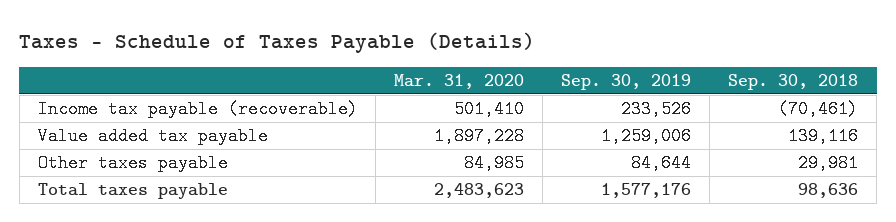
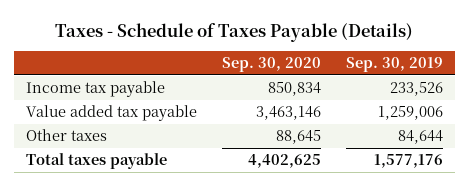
- | Mar. 31, 2020 | Sep. 30, 2019 | Sep. 30, 2018
+ | Sep. 30, 2020 | Sep. 30, 2019
- Income tax payable (recoverable) | 501,410 | 233,526 | (70,461)
+ Income tax payable | 850,834 | 233,526
- Other taxes payable | 84,985 | 84,644 | 29,981
+ Other taxes | 88,645 | 84,644

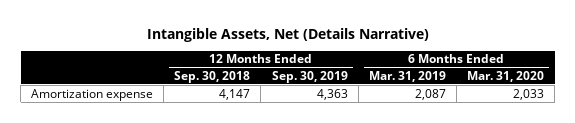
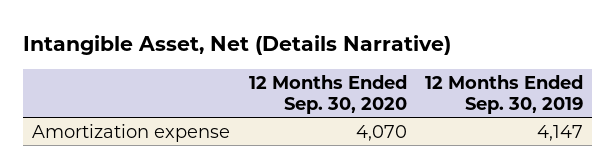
- Intangible Assets, Net (Details Narrative)
+ Intangible Asset, Net (Details Narrative)
- | 12 Months Ended Sep. 30, 2018 | 12 Months Ended Sep. 30, 2019 | 6 Months Ended Mar. 31, 2019 | 6 Months Ended Mar. 31, 2020
+ | 12 Months Ended Sep. 30, 2020 | 12 Months Ended Sep. 30, 2019
- Amortization expense | 4,147 | 4,363 | 2,087 | 2,033
+ Amortization expense | 4,070 | 4,147

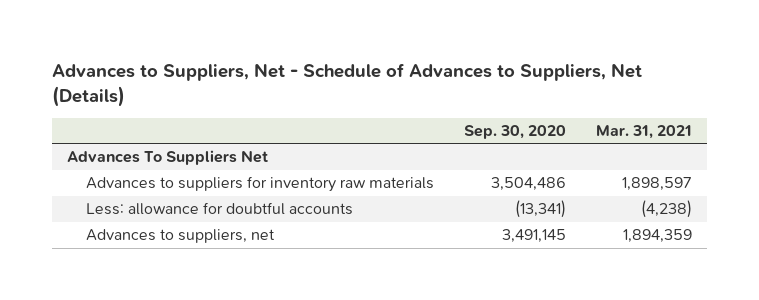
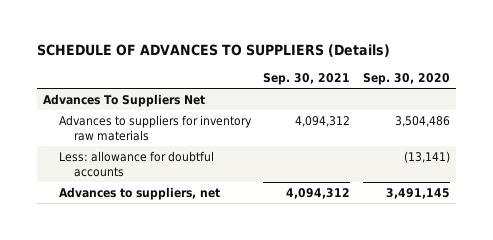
- Advances to Suppliers, Net - Schedule of Advances to Suppliers, Net (Details)
+ SCHEDULE OF ADVANCES TO SUPPLIERS (Details)
- | Sep. 30, 2020 | Mar. 31, 2021
+ | Sep. 30, 2021 | Sep. 30, 2020
- Less: allowance for doubtful accounts | (13,341) | (4,238)
+ Less: allowance for doubtful accounts | | (13,141)

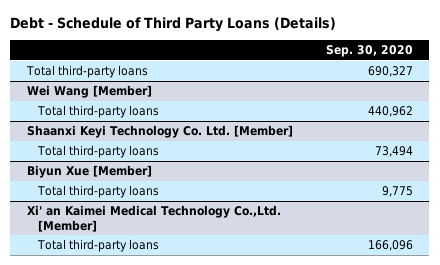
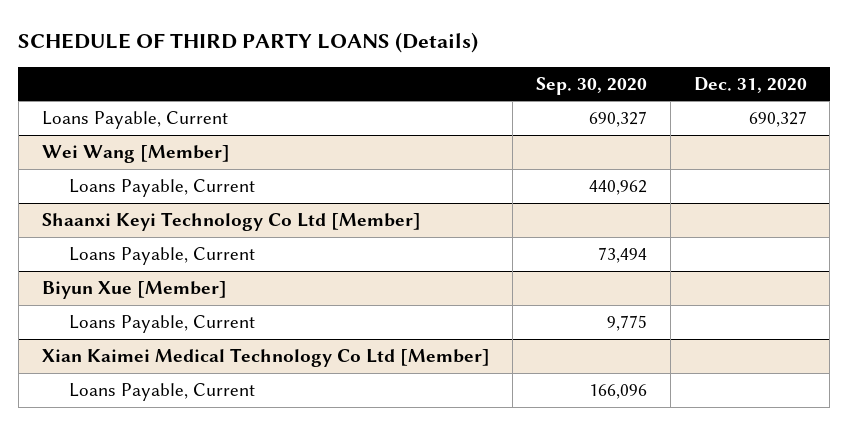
- Debt - Schedule of Third Party Loans (Details)
+ SCHEDULE OF THIRD PARTY LOANS (Details)
- | Sep. 30, 2020
+ | Sep. 30, 2020 | Dec. 31, 2020
- Total third-party loans | 690,327
+ Loans Payable, Current | 690,327 | 690,327
@ Wei Wang [Member]
- Total third-party loans | 440,962
- Shaanxi Keyi Technology Co. Ltd. [Member]
- Total third-party loans | 73,494
@ Wei Wang [Member]
+ Loans Payable, Current | 440,962 |
+ Shaanxi Keyi Technology Co Ltd [Member]
+ Loans Payable, Current | 73,494 |
@ Biyun Xue [Member]
- Total third-party loans | 9,775
- Xi' an Kaimei Medical Technology Co.,Ltd. [Member]
- Total third-party loans | 166,096
@ Biyun Xue [Member]
+ Loans Payable, Current | 9,775 |
+ Xian Kaimei Medical Technology Co Ltd [Member]
+ Loans Payable, Current | 166,096 |

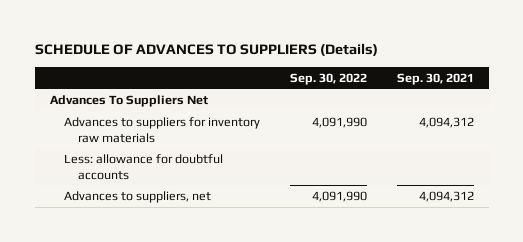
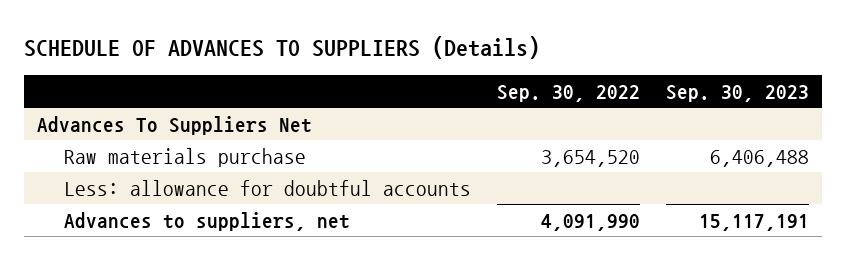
- | Sep. 30, 2022 | Sep. 30, 2021
+ | Sep. 30, 2022 | Sep. 30, 2023
- Advances to suppliers for inventory raw materials | 4,091,990 | 4,094,312
+ Raw materials purchase | 3,654,520 | 6,406,488

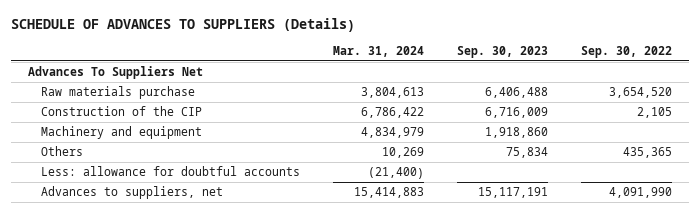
- | Sep. 30, 2022 | Sep. 30, 2023
+ | Mar. 31, 2024 | Sep. 30, 2023 | Sep. 30, 2022
+ Construction of the CIP | 6,786,422 | 6,716,009 | 2,105
+ Machinery and equipment | 4,834,979 | 1,918,860 |
+ Others | 10,269 | 75,834 | 435,365

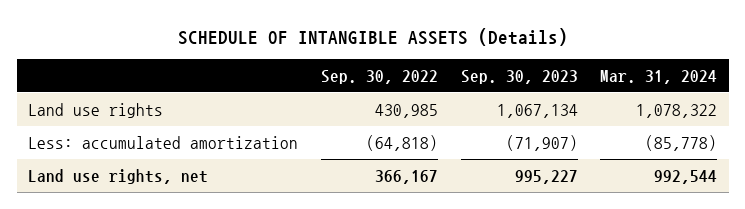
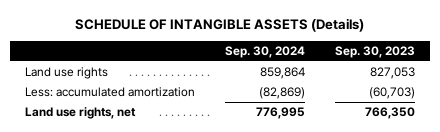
- | Sep. 30, 2022 | Sep. 30, 2023 | Mar. 31, 2024
+ | Sep. 30, 2024 | Sep. 30, 2023
- Land use rights | 430,985 | 1,067,134 | 1,078,322
- Less: accumulated amortization | (64,818) | (71,907) | (85,778)
- Land use rights, net | 366,167 | 995,227 | 992,544
+ Land use rights | 859,864 | 827,053
+ Less: accumulated amortization | (82,869) | (60,703)
+ Land use rights, net | 776,995 | 766,350

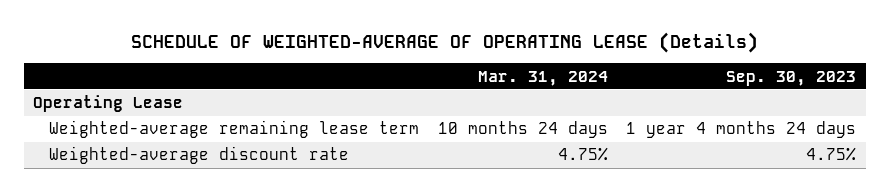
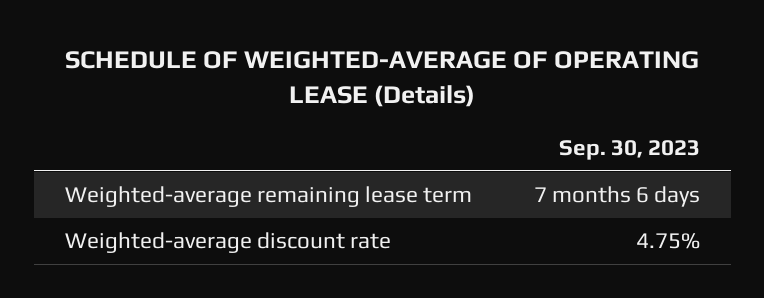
- | Mar. 31, 2024 | Sep. 30, 2023
+ | Sep. 30, 2023
- Operating Lease
- Weighted-average remaining lease term | 10 months 24 days | 1 year 4 months 24 days
+ Weighted-average remaining lease term | 7 months 6 days

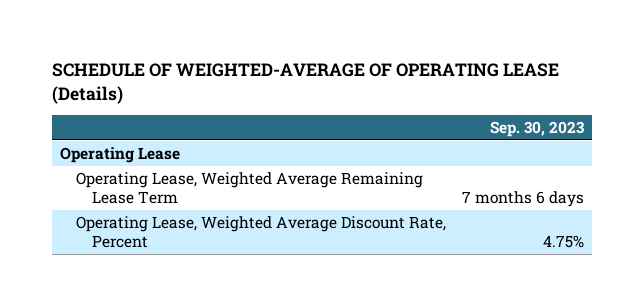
- Weighted-average remaining lease term | 7 months 6 days
- Weighted-average discount rate | 4.75%
+ Operating Lease
+ Operating Lease, Weighted Average Remaining Lease Term | 7 months 6 days
+ Operating Lease, Weighted Average Discount Rate, Percent | 4.75%

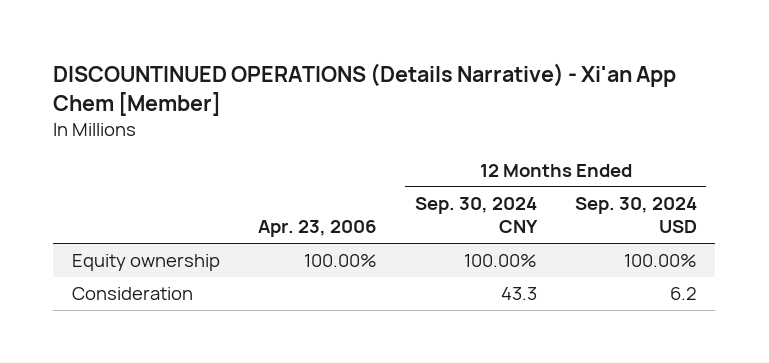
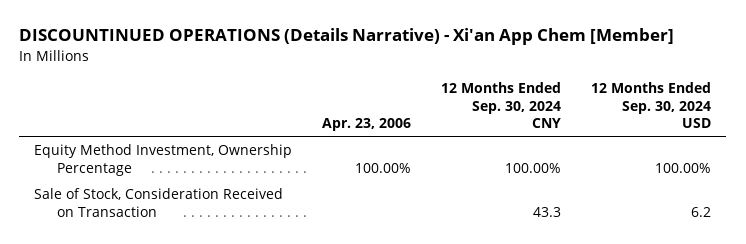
- Equity ownership | 100.00% | 100.00% | 100.00%
- Consideration | | 43.3 | 6.2
+ Equity Method Investment, Ownership Percentage | 100.00% | 100.00% | 100.00%
+ Sale of Stock, Consideration Received on Transaction | | 43.3 | 6.2

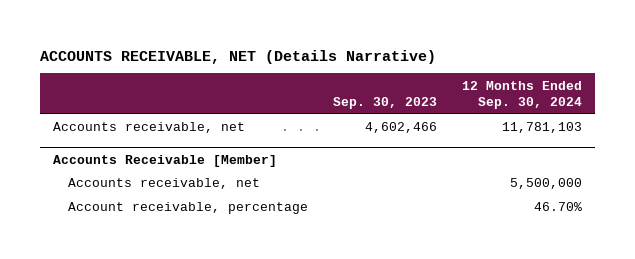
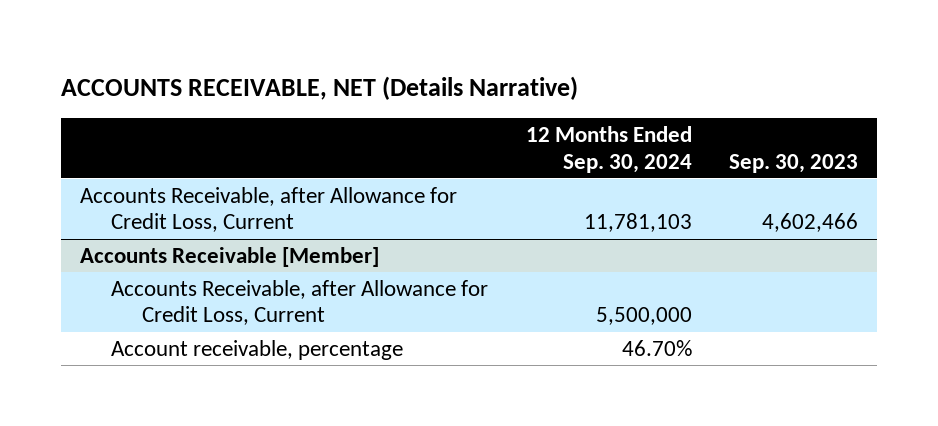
- | Sep. 30, 2023 | 12 Months Ended Sep. 30, 2024
+ | 12 Months Ended Sep. 30, 2024 | Sep. 30, 2023
- Accounts receivable, net | 4,602,466 | 11,781,103
+ Accounts Receivable, after Allowance for Credit Loss, Current | 11,781,103 | 4,602,466
@ Accounts Receivable [Member]
- Accounts receivable, net | | 5,500,000
+ Accounts Receivable, after Allowance for Credit Loss, Current | 5,500,000 |

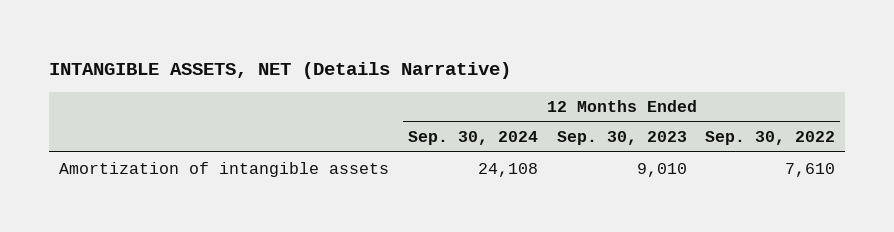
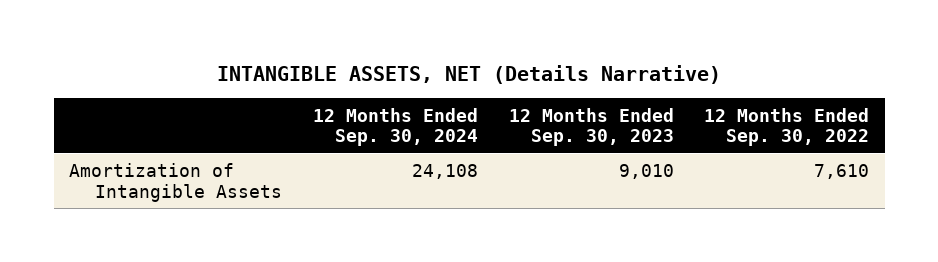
- Amortization of intangible assets | 24,108 | 9,010 | 7,610
+ Amortization of Intangible Assets | 24,108 | 9,010 | 7,610

